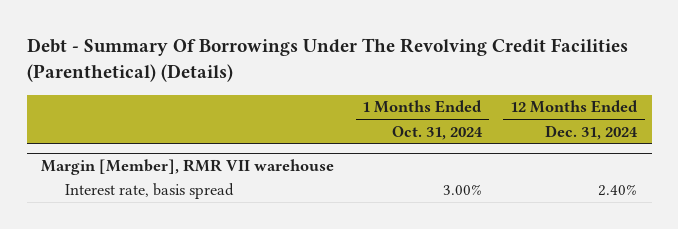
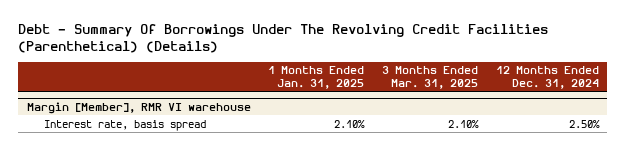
- | 1 Months Ended Oct. 31, 2024 | 12 Months Ended Dec. 31, 2024
+ | 1 Months Ended Jan. 31, 2025 | 3 Months Ended Mar. 31, 2025 | 12 Months Ended Dec. 31, 2024
- Margin [Member], RMR VII warehouse
- Interest rate, basis spread | 3.00% | 2.40%
+ Margin [Member], RMR VI warehouse
+ Interest rate, basis spread | 2.10% | 2.10% | 2.50%

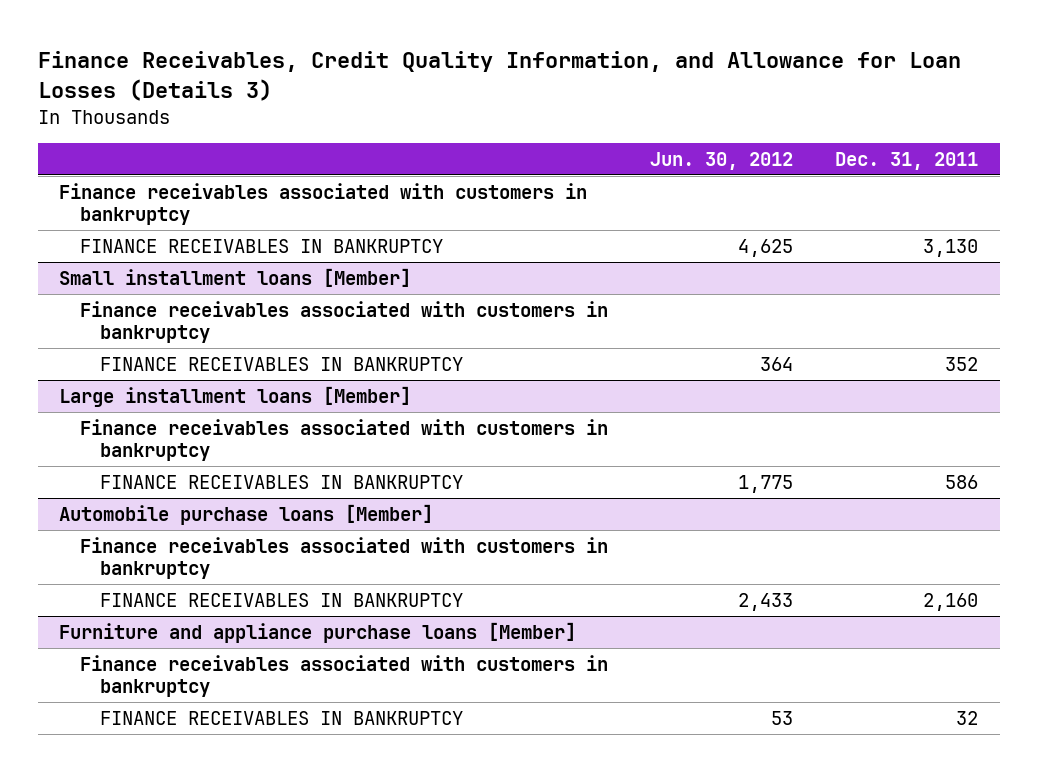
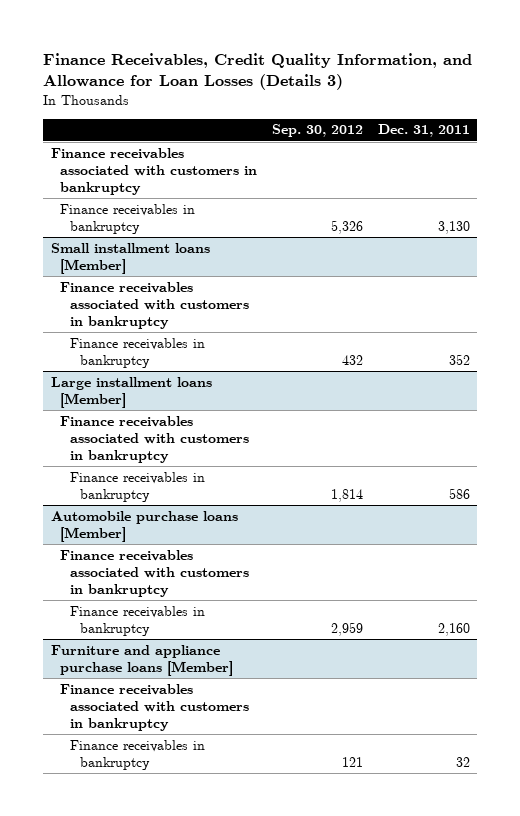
- | Jun. 30, 2012 | Dec. 31, 2011
+ | Sep. 30, 2012 | Dec. 31, 2011
- FINANCE RECEIVABLES IN BANKRUPTCY | 4,625 | 3,130
+ Finance receivables in bankruptcy | 5,326 | 3,130
@ Small installment loans [Member]
- FINANCE RECEIVABLES IN BANKRUPTCY | 364 | 352
+ Finance receivables in bankruptcy | 432 | 352
@ Large installment loans [Member]
- FINANCE RECEIVABLES IN BANKRUPTCY | 1,775 | 586
+ Finance receivables in bankruptcy | 1,814 | 586
@ Automobile purchase loans [Member]
- FINANCE RECEIVABLES IN BANKRUPTCY | 2,433 | 2,160
+ Finance receivables in bankruptcy | 2,959 | 2,160
@ Furniture and appliance purchase loans [Member]
- FINANCE RECEIVABLES IN BANKRUPTCY | 53 | 32
+ Finance receivables in bankruptcy | 121 | 32

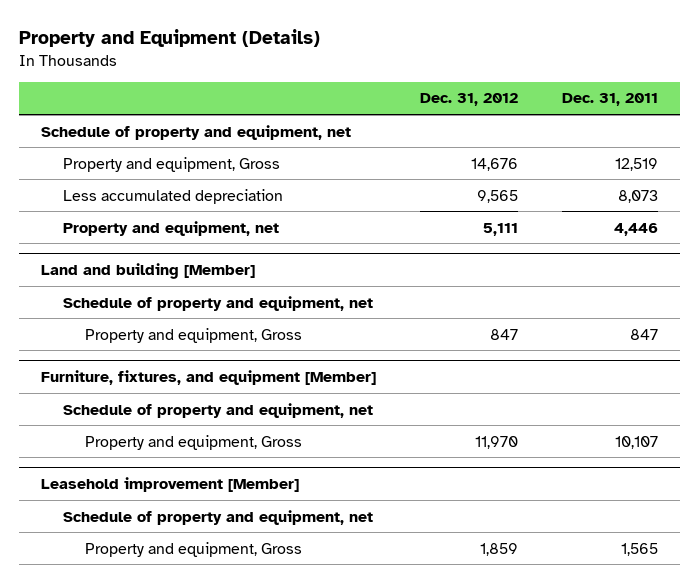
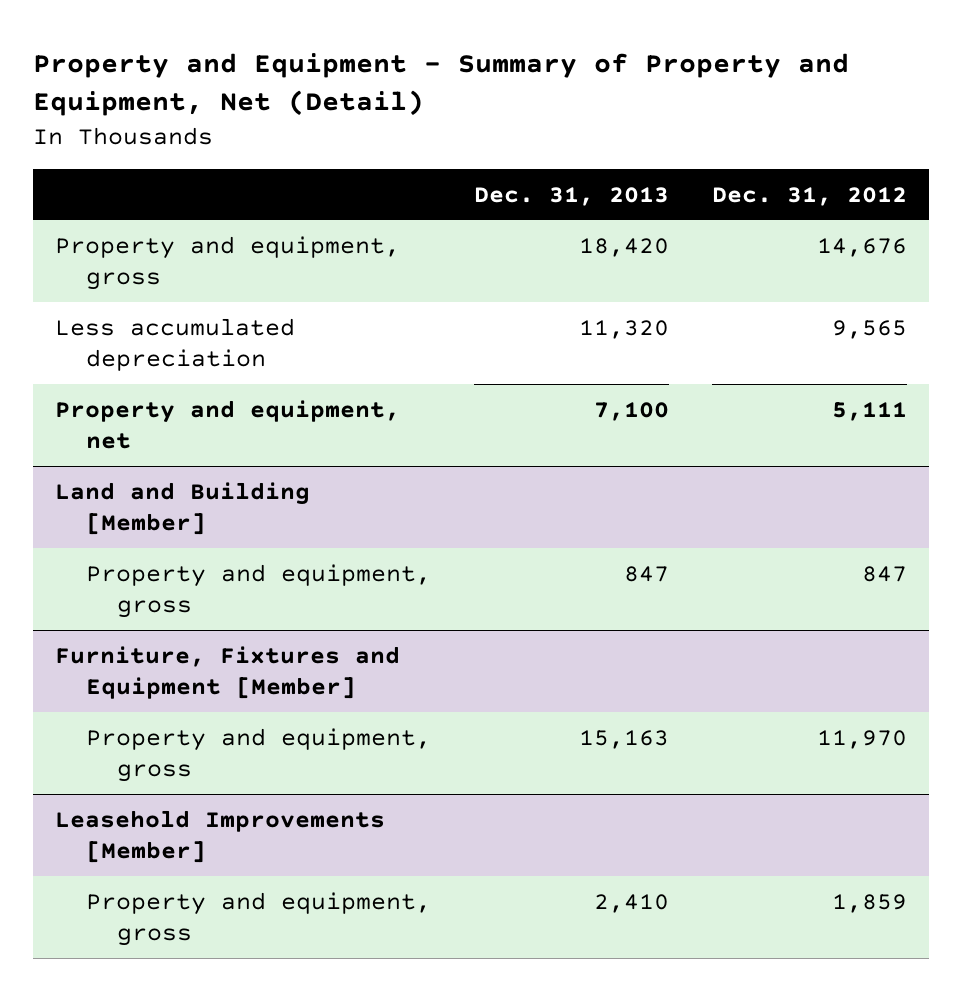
- Property and Equipment (Details)
+ Property and Equipment - Summary of Property and Equipment, Net (Detail)
- | Dec. 31, 2012 | Dec. 31, 2011
+ | Dec. 31, 2013 | Dec. 31, 2012
- Schedule of property and equipment, net
- Property and equipment, Gross | 14,676 | 12,519
+ Property and equipment, gross | 18,420 | 14,676
- Land and building [Member]
- Schedule of property and equipment, net
- Property and equipment, Gross | 847 | 847
- Furniture, fixtures, and equipment [Member]
- Schedule of property and equipment, net
- Property and equipment, Gross | 11,970 | 10,107
- Leasehold improvement [Member]
- Schedule of property and equipment, net
- Property and equipment, Gross | 1,859 | 1,565
+ Land and Building [Member]
+ Property and equipment, gross | 847 | 847
+ Furniture, Fixtures and Equipment [Member]
+ Property and equipment, gross | 15,163 | 11,970
+ Leasehold Improvements [Member]
+ Property and equipment, gross | 2,410 | 1,859

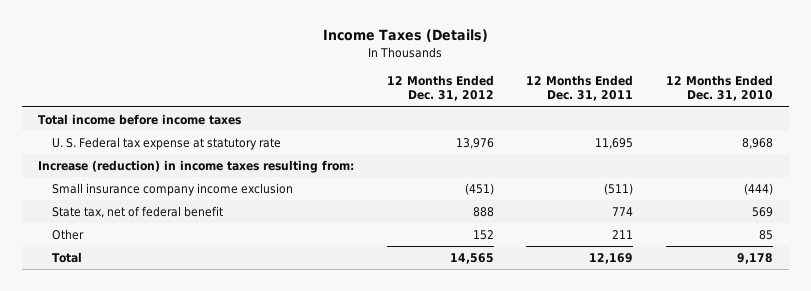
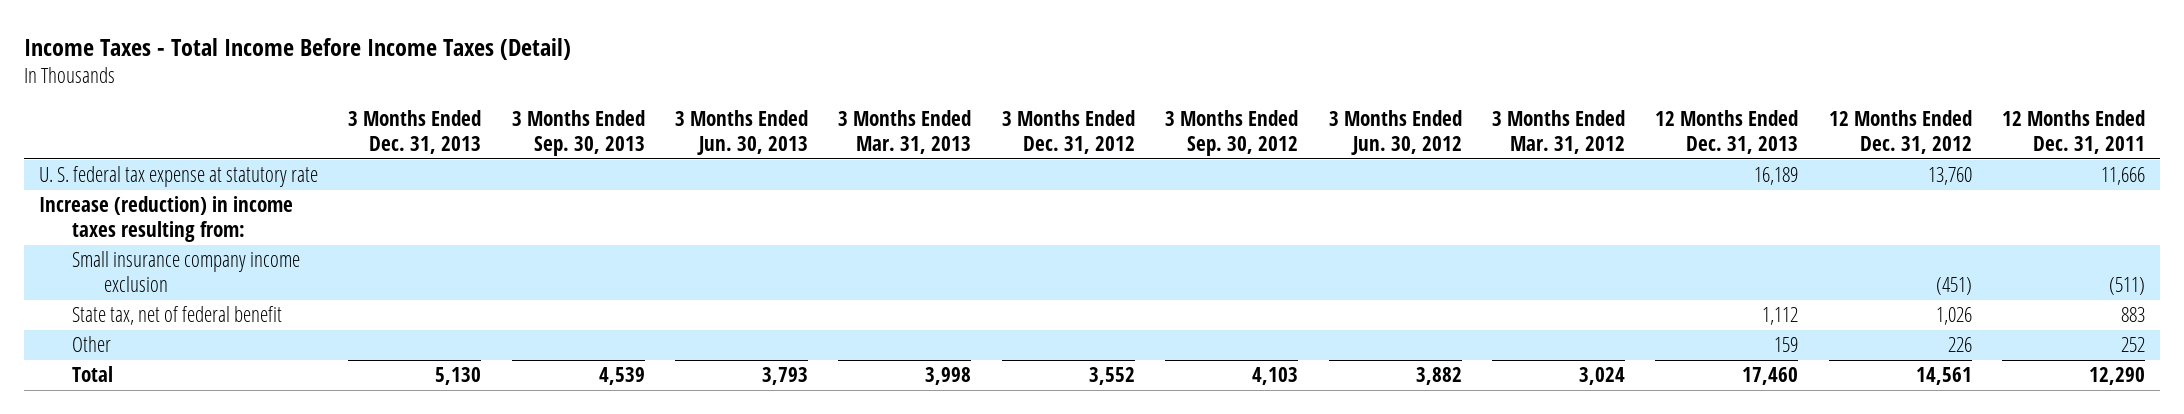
- Income Taxes (Details)
+ Income Taxes - Total Income Before Income Taxes (Detail)
- | 12 Months Ended Dec. 31, 2012 | 12 Months Ended Dec. 31, 2011 | 12 Months Ended Dec. 31, 2010
+ | 3 Months Ended Dec. 31, 2013 | 3 Months Ended Sep. 30, 2013 | 3 Months Ended Jun. 30, 2013 | 3 Months Ended Mar. 31, 2013 | 3 Months Ended Dec. 31, 2012 | 3 Months Ended Sep. 30, 2012 | 3 Months Ended Jun. 30, 2012 | 3 Months Ended Mar. 31, 2012 | 12 Months Ended Dec. 31, 2013 | 12 Months Ended Dec. 31, 2012 | 12 Months Ended Dec. 31, 2011
- Total income before income taxes
- U. S. Federal tax expense at statutory rate | 13,976 | 11,695 | 8,968
+ U. S. federal tax expense at statutory rate | | | | | | | | | 16,189 | 13,760 | 11,666
- State tax, net of federal benefit | 888 | 774 | 569
- Other | 152 | 211 | 85
- Total | 14,565 | 12,169 | 9,178
+ State tax, net of federal benefit | | | | | | | | | 1,112 | 1,026 | 883
+ Other | | | | | | | | | 159 | 226 | 252
+ Total | 5,130 | 4,539 | 3,793 | 3,998 | 3,552 | 4,103 | 3,882 | 3,024 | 17,460 | 14,561 | 12,290

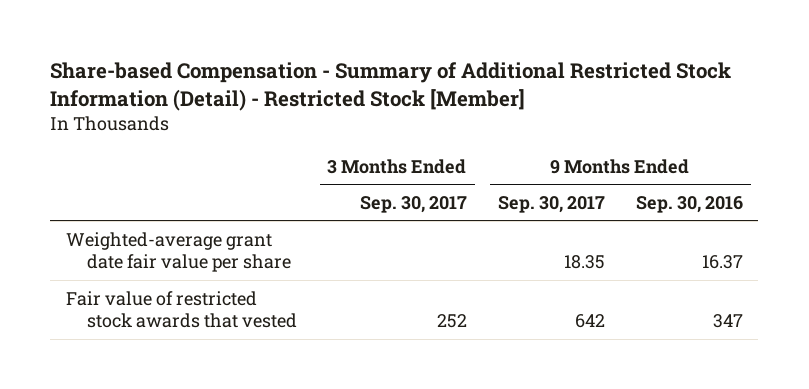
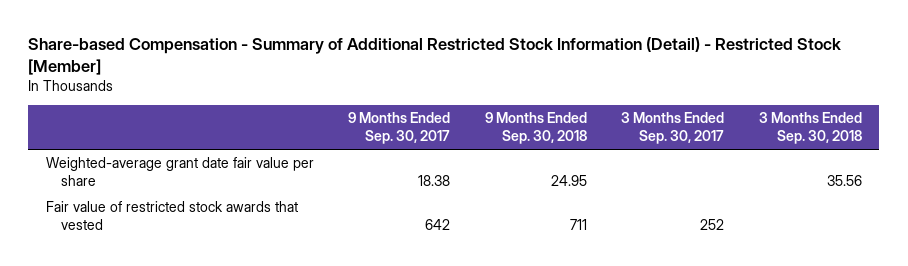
- | 3 Months Ended Sep. 30, 2017 | 9 Months Ended Sep. 30, 2017 | 9 Months Ended Sep. 30, 2016
+ | 9 Months Ended Sep. 30, 2017 | 9 Months Ended Sep. 30, 2018 | 3 Months Ended Sep. 30, 2017 | 3 Months Ended Sep. 30, 2018
- Weighted-average grant date fair value per share | | 18.35 | 16.37
+ Weighted-average grant date fair value per share | 18.38 | 24.95 | | 35.56

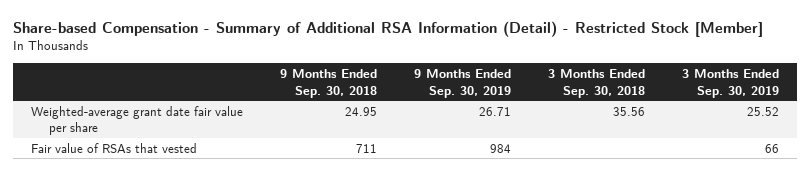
- Share-based Compensation - Summary of Additional Restricted Stock Information (Detail) - Restricted Stock [Member]
+ Share-based Compensation - Summary of Additional RSA Information (Detail) - Restricted Stock [Member]
- | 9 Months Ended Sep. 30, 2017 | 9 Months Ended Sep. 30, 2018 | 3 Months Ended Sep. 30, 2017 | 3 Months Ended Sep. 30, 2018
+ | 9 Months Ended Sep. 30, 2018 | 9 Months Ended Sep. 30, 2019 | 3 Months Ended Sep. 30, 2018 | 3 Months Ended Sep. 30, 2019
- Fair value of restricted stock awards that vested | 642 | 711 | 252 |
+ Fair value of RSAs that vested | 711 | 984 | | 66

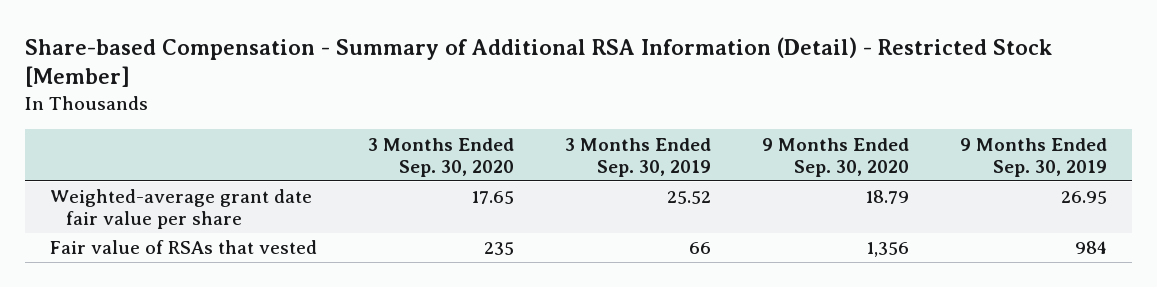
- | 9 Months Ended Sep. 30, 2018 | 9 Months Ended Sep. 30, 2019 | 3 Months Ended Sep. 30, 2018 | 3 Months Ended Sep. 30, 2019
+ | 3 Months Ended Sep. 30, 2020 | 3 Months Ended Sep. 30, 2019 | 9 Months Ended Sep. 30, 2020 | 9 Months Ended Sep. 30, 2019
- Weighted-average grant date fair value per share | 24.95 | 26.71 | 35.56 | 25.52
+ Weighted-average grant date fair value per share | 17.65 | 25.52 | 18.79 | 26.95

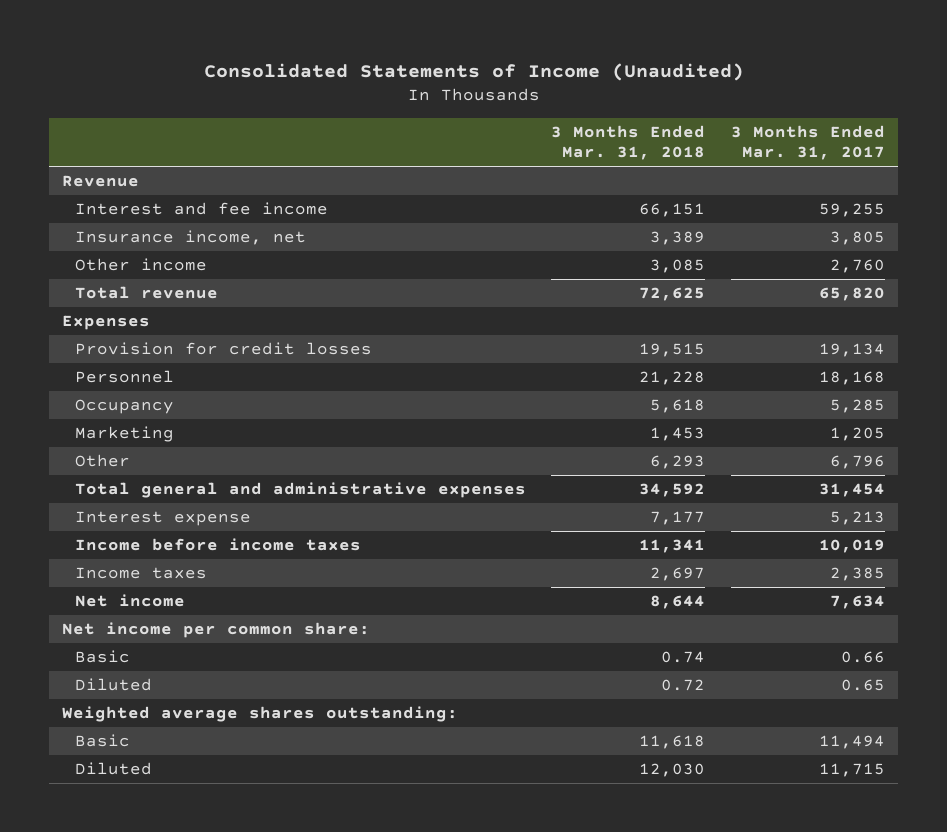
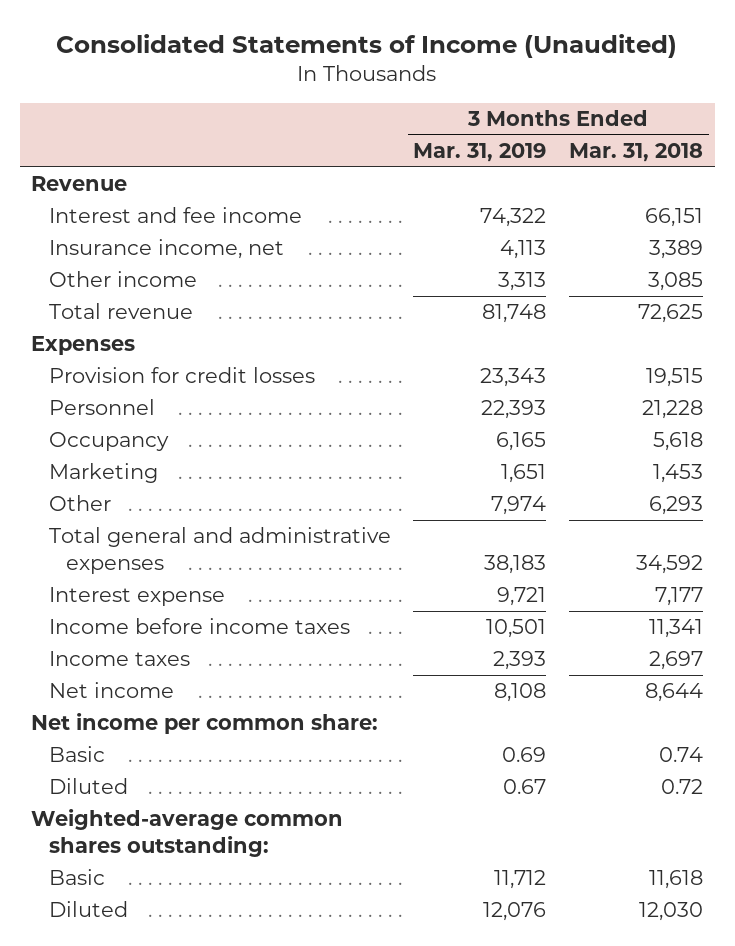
- | 3 Months Ended Mar. 31, 2018 | 3 Months Ended Mar. 31, 2017
+ | 3 Months Ended Mar. 31, 2019 | 3 Months Ended Mar. 31, 2018
- Weighted average shares outstanding:
+ Weighted-average common shares outstanding:

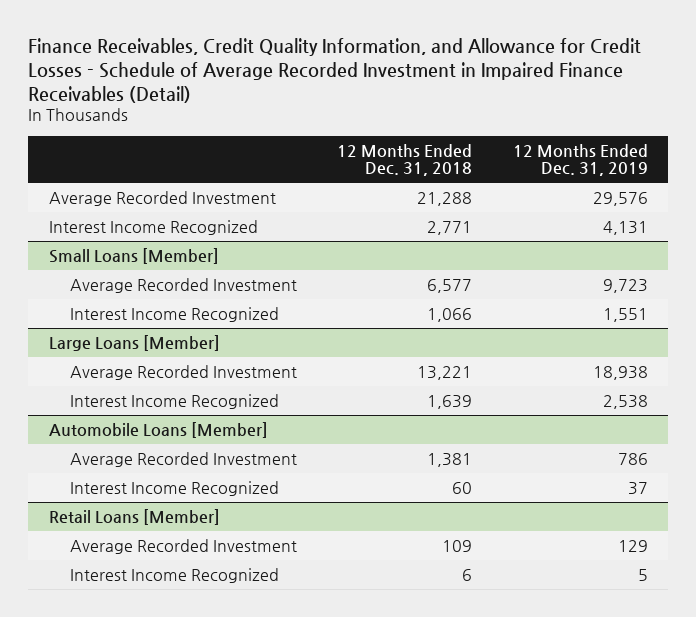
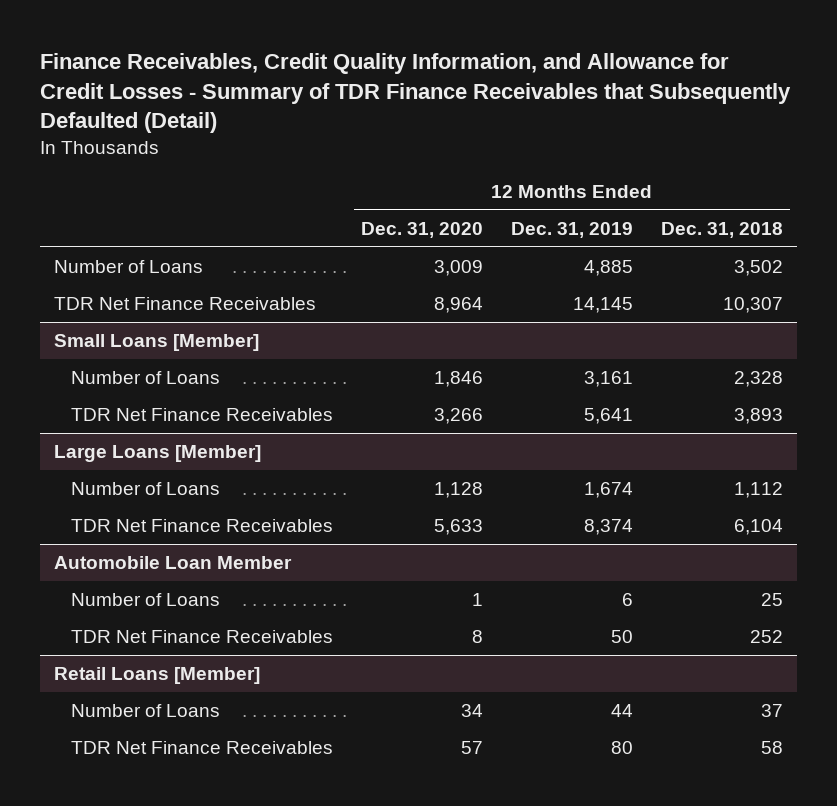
- Finance Receivables, Credit Quality Information, and Allowance for Credit Losses - Schedule of Average Recorded Investment in Impaired Finance Receivables (Detail)
+ Finance Receivables, Credit Quality Information, and Allowance for Credit Losses - Summary of TDR Finance Receivables that Subsequently Defaulted (Detail)
- | 12 Months Ended Dec. 31, 2018 | 12 Months Ended Dec. 31, 2019
+ | 12 Months Ended Dec. 31, 2020 | 12 Months Ended Dec. 31, 2019 | 12 Months Ended Dec. 31, 2018
- Average Recorded Investment | 21,288 | 29,576
- Interest Income Recognized | 2,771 | 4,131
+ Number of Loans | 3,009 | 4,885 | 3,502
+ TDR Net Finance Receivables | 8,964 | 14,145 | 10,307
@ Small Loans [Member]
- Average Recorded Investment | 6,577 | 9,723
- Interest Income Recognized | 1,066 | 1,551
+ Number of Loans | 1,846 | 3,161 | 2,328
+ TDR Net Finance Receivables | 3,266 | 5,641 | 3,893
@ Large Loans [Member]
- Average Recorded Investment | 13,221 | 18,938
- Interest Income Recognized | 1,639 | 2,538
- Automobile Loans [Member]
- Average Recorded Investment | 1,381 | 786
- Interest Income Recognized | 60 | 37
@ Large Loans [Member]
+ Number of Loans | 1,128 | 1,674 | 1,112
+ TDR Net Finance Receivables | 5,633 | 8,374 | 6,104
+ Automobile Loan Member
+ Number of Loans | 1 | 6 | 25
+ TDR Net Finance Receivables | 8 | 50 | 252
@ Retail Loans [Member]
- Average Recorded Investment | 109 | 129
- Interest Income Recognized | 6 | 5
+ Number of Loans | 34 | 44 | 37
+ TDR Net Finance Receivables | 57 | 80 | 58

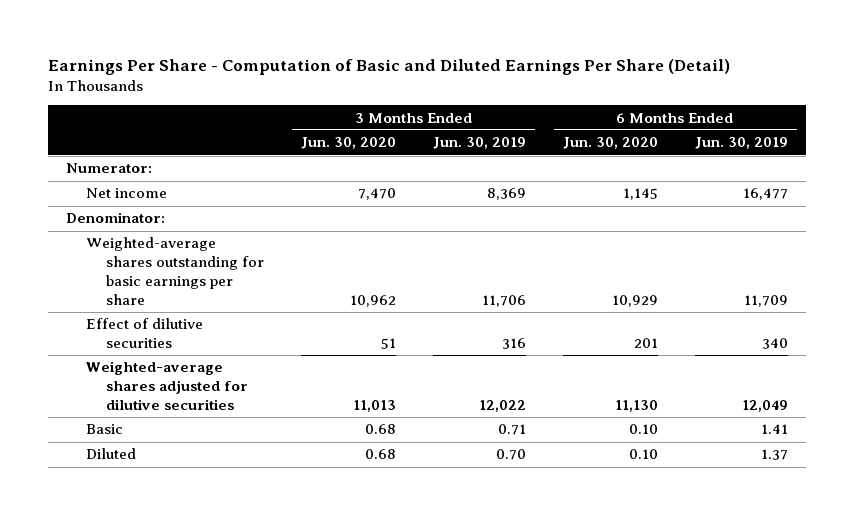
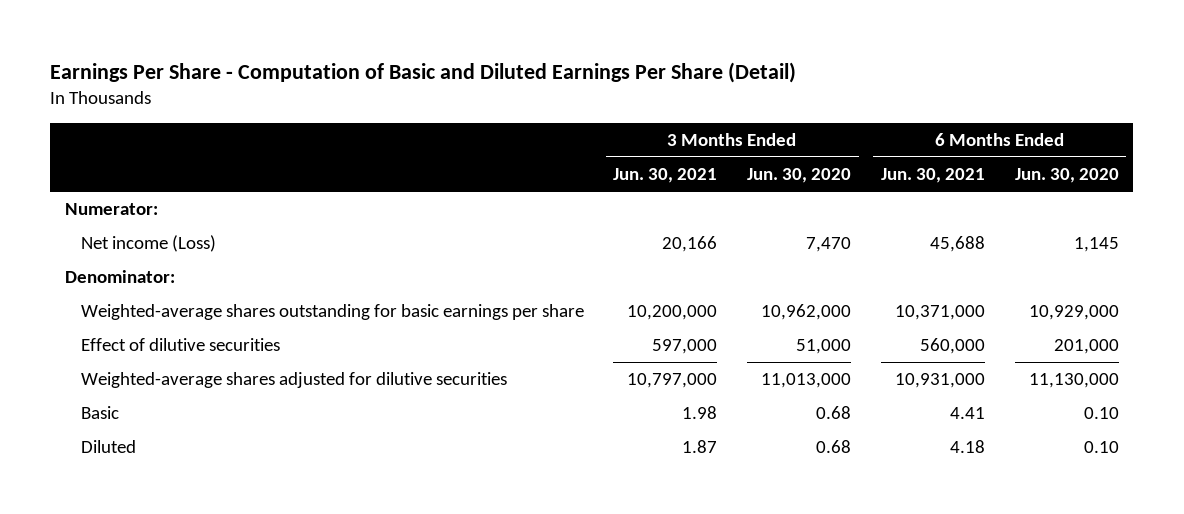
- | 3 Months Ended Jun. 30, 2020 | 3 Months Ended Jun. 30, 2019 | 6 Months Ended Jun. 30, 2020 | 6 Months Ended Jun. 30, 2019
+ | 3 Months Ended Jun. 30, 2021 | 3 Months Ended Jun. 30, 2020 | 6 Months Ended Jun. 30, 2021 | 6 Months Ended Jun. 30, 2020
- Net income | 7,470 | 8,369 | 1,145 | 16,477
+ Net income (Loss) | 20,166 | 7,470 | 45,688 | 1,145
- Weighted-average shares outstanding for basic earnings per share | 10,962 | 11,706 | 10,929 | 11,709
- Effect of dilutive securities | 51 | 316 | 201 | 340
- Weighted-average shares adjusted for dilutive securities | 11,013 | 12,022 | 11,130 | 12,049
+ Weighted-average shares outstanding for basic earnings per share | 10,200,000 | 10,962,000 | 10,371,000 | 10,929,000
+ Effect of dilutive securities | 597,000 | 51,000 | 560,000 | 201,000
+ Weighted-average shares adjusted for dilutive securities | 10,797,000 | 11,013,000 | 10,931,000 | 11,130,000

